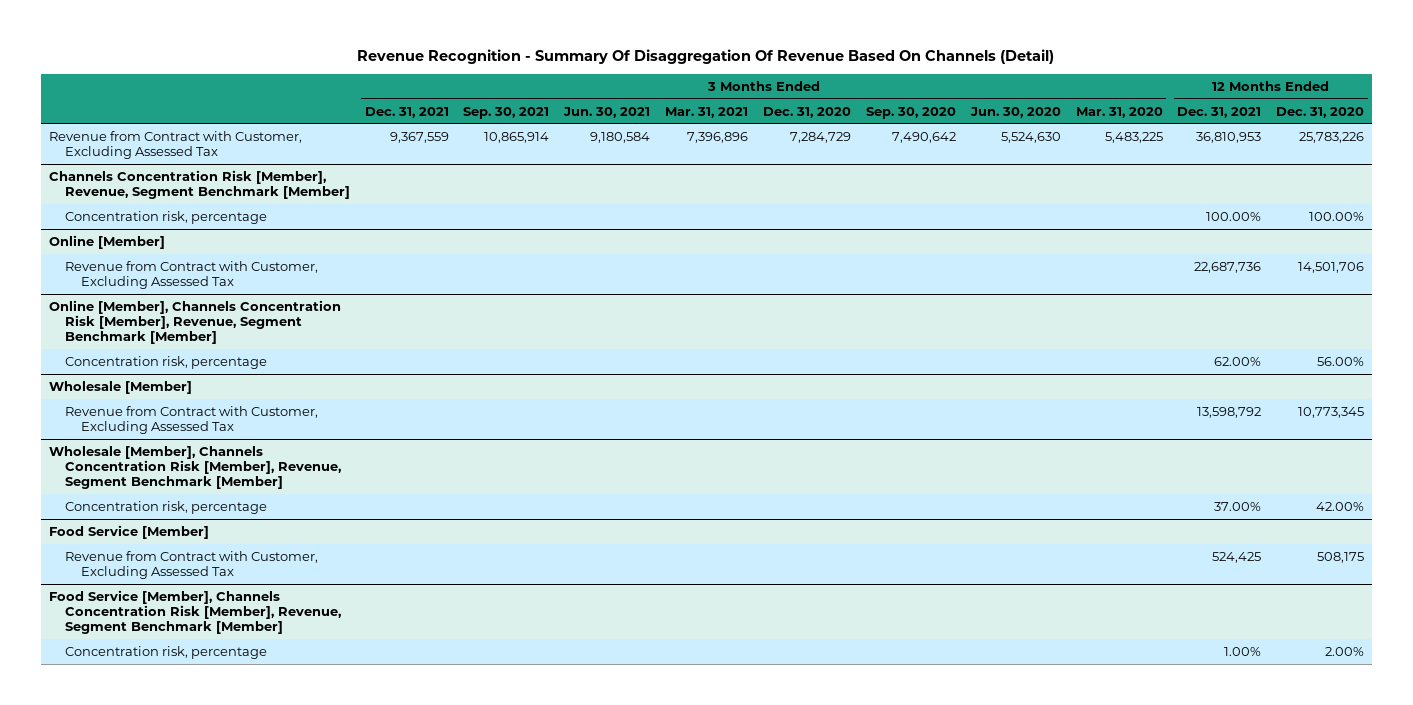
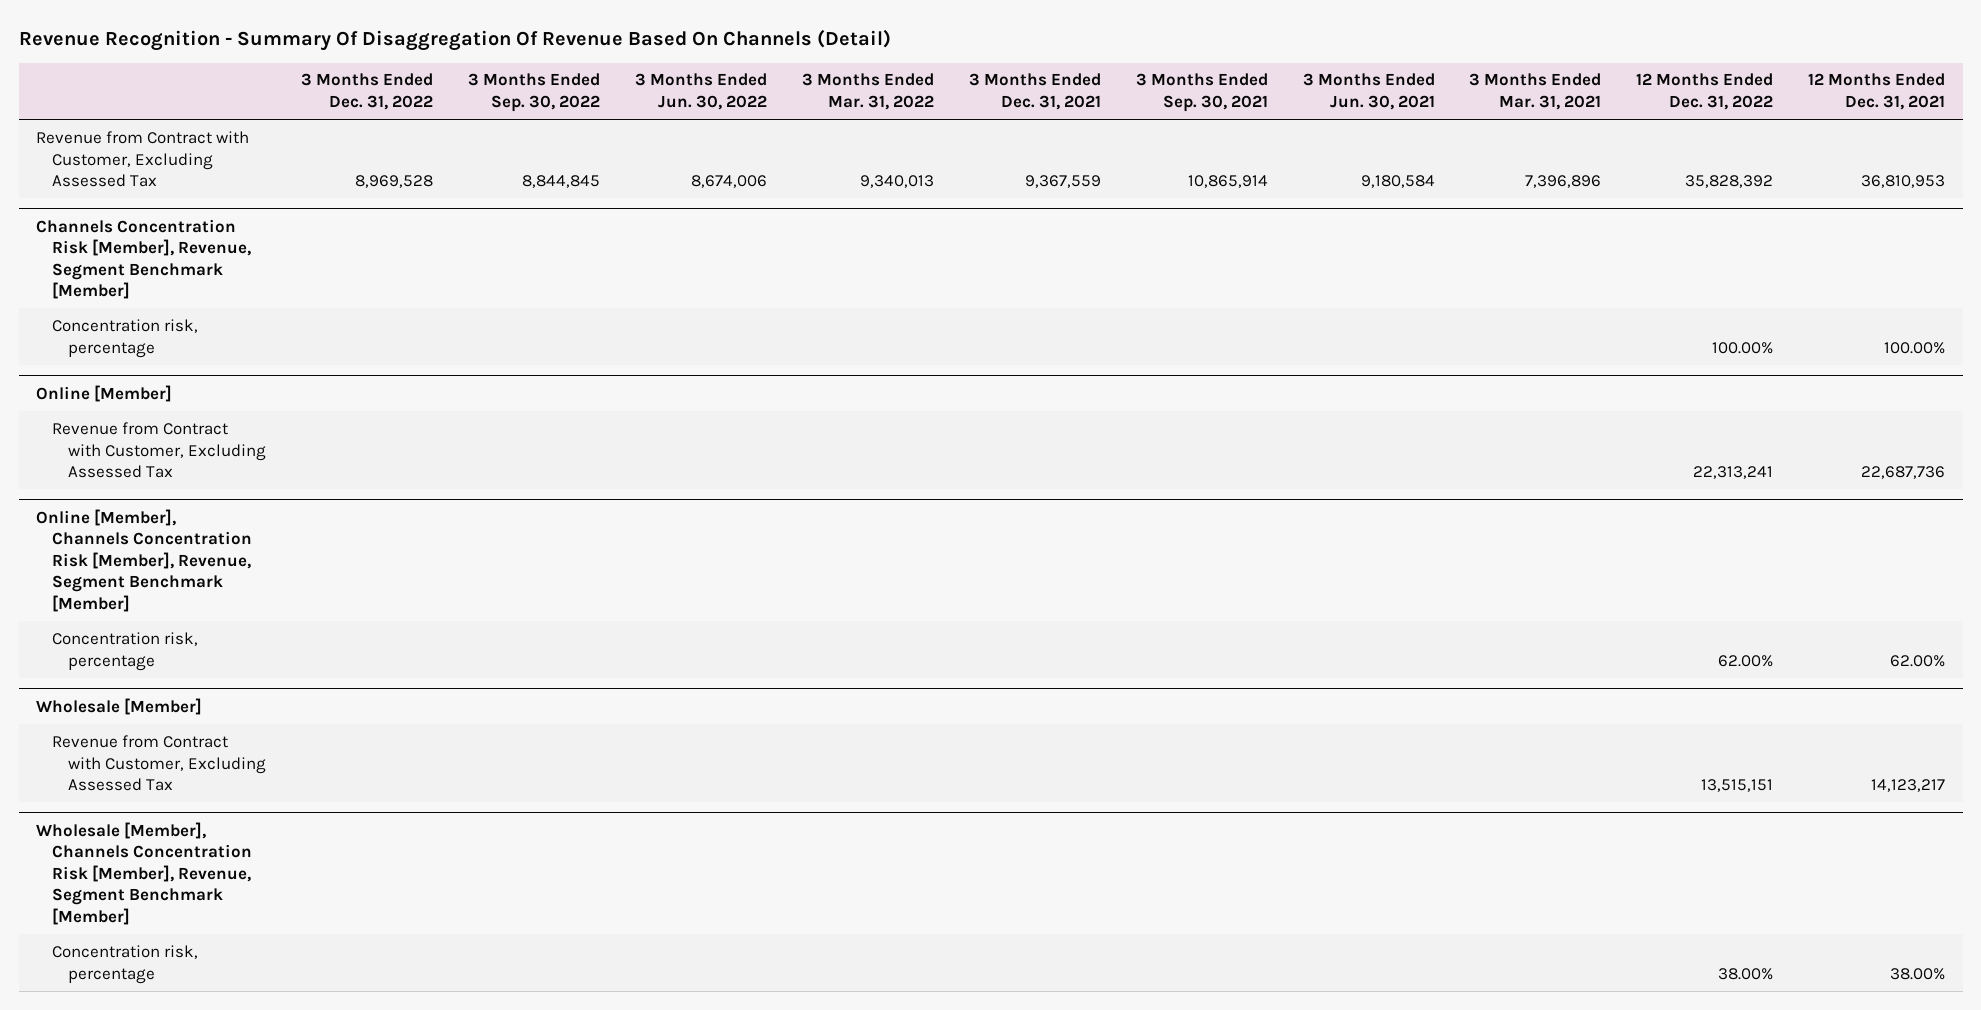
- | 3 Months Ended Dec. 31, 2021 | 3 Months Ended Sep. 30, 2021 | 3 Months Ended Jun. 30, 2021 | 3 Months Ended Mar. 31, 2021 | 3 Months Ended Dec. 31, 2020 | 3 Months Ended Sep. 30, 2020 | 3 Months Ended Jun. 30, 2020 | 3 Months Ended Mar. 31, 2020 | 12 Months Ended Dec. 31, 2021 | 12 Months Ended Dec. 31, 2020
+ | 3 Months Ended Dec. 31, 2022 | 3 Months Ended Sep. 30, 2022 | 3 Months Ended Jun. 30, 2022 | 3 Months Ended Mar. 31, 2022 | 3 Months Ended Dec. 31, 2021 | 3 Months Ended Sep. 30, 2021 | 3 Months Ended Jun. 30, 2021 | 3 Months Ended Mar. 31, 2021 | 12 Months Ended Dec. 31, 2022 | 12 Months Ended Dec. 31, 2021
@ Wholesale [Member]
- Revenue from Contract with Customer, Excluding Assessed Tax | | | | | | | | | 13,598,792 | 10,773,345
+ Revenue from Contract with Customer, Excluding Assessed Tax | | | | | | | | | 13,515,151 | 14,123,217
@ Wholesale [Member], Channels Concentration Risk [Member], Revenue, Segment Benchmark [Member]
- Concentration risk, percentage | | | | | | | | | 37.00% | 42.00%
- Food Service [Member]
- Revenue from Contract with Customer, Excluding Assessed Tax | | | | | | | | | 524,425 | 508,175
- Food Service [Member], Channels Concentration Risk [Member], Revenue, Segment Benchmark [Member]
- Concentration risk, percentage | | | | | | | | | 1.00% | 2.00%
@ Wholesale [Member], Channels Concentration Risk [Member], Revenue, Segment Benchmark [Member]
+ Concentration risk, percentage | | | | | | | | | 38.00% | 38.00%

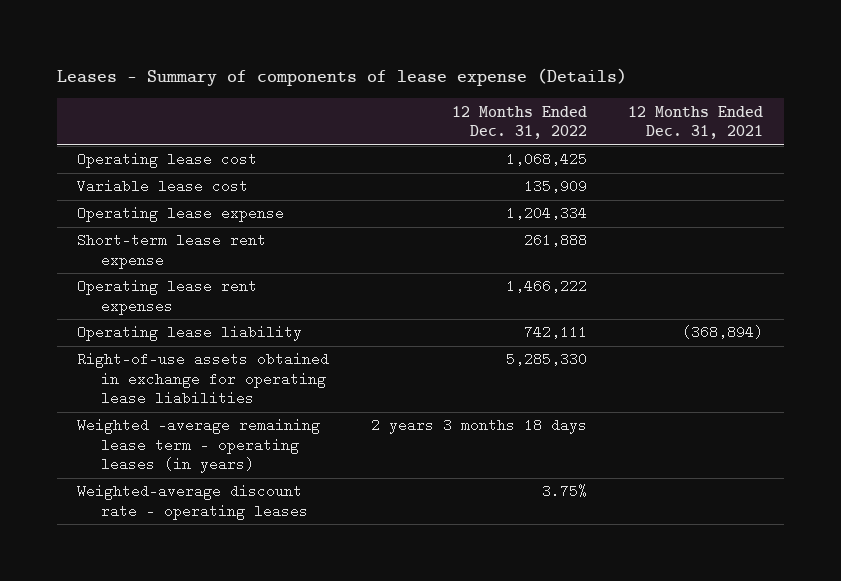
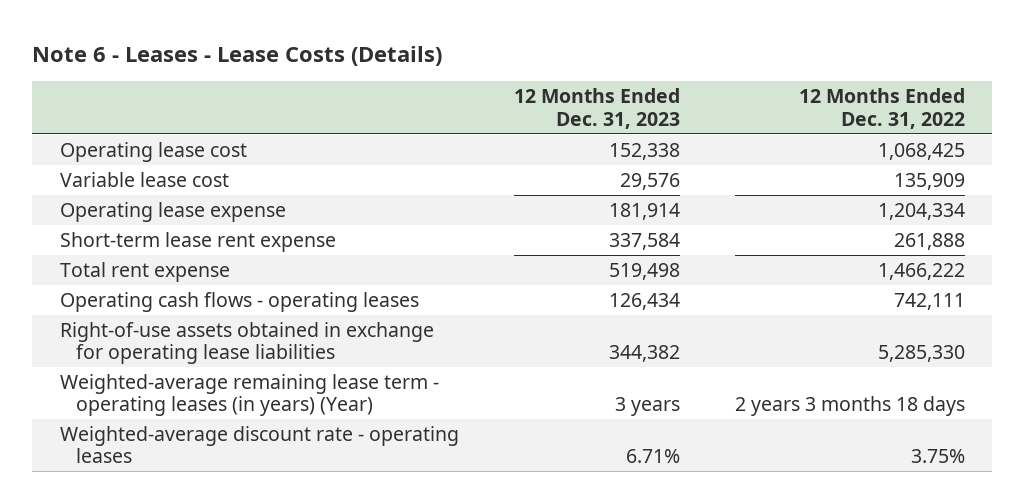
- Leases - Summary of components of lease expense (Details)
+ Note 6 - Leases - Lease Costs (Details)
- | 12 Months Ended Dec. 31, 2022 | 12 Months Ended Dec. 31, 2021
+ | 12 Months Ended Dec. 31, 2023 | 12 Months Ended Dec. 31, 2022
- Operating lease rent expenses | 1,466,222 |
- Operating lease liability | 742,111 | (368,894)
+ Total rent expense | 519,498 | 1,466,222
+ Operating cash flows - operating leases | 126,434 | 742,111
- Weighted -average remaining lease term - operating leases (in years) | 2 years 3 months 18 days |
+ Weighted-average remaining lease term - operating leases (in years) (Year) | 3 years | 2 years 3 months 18 days

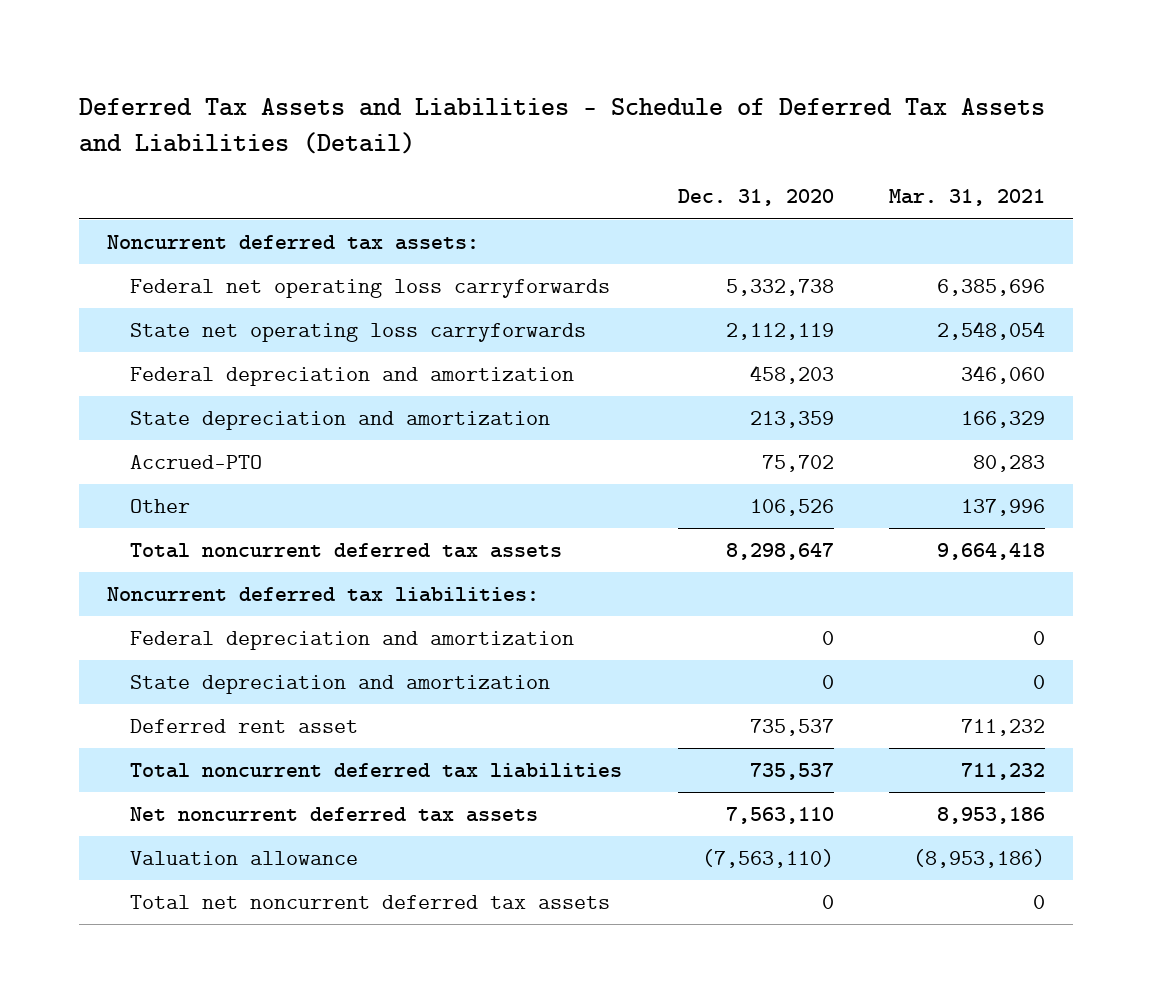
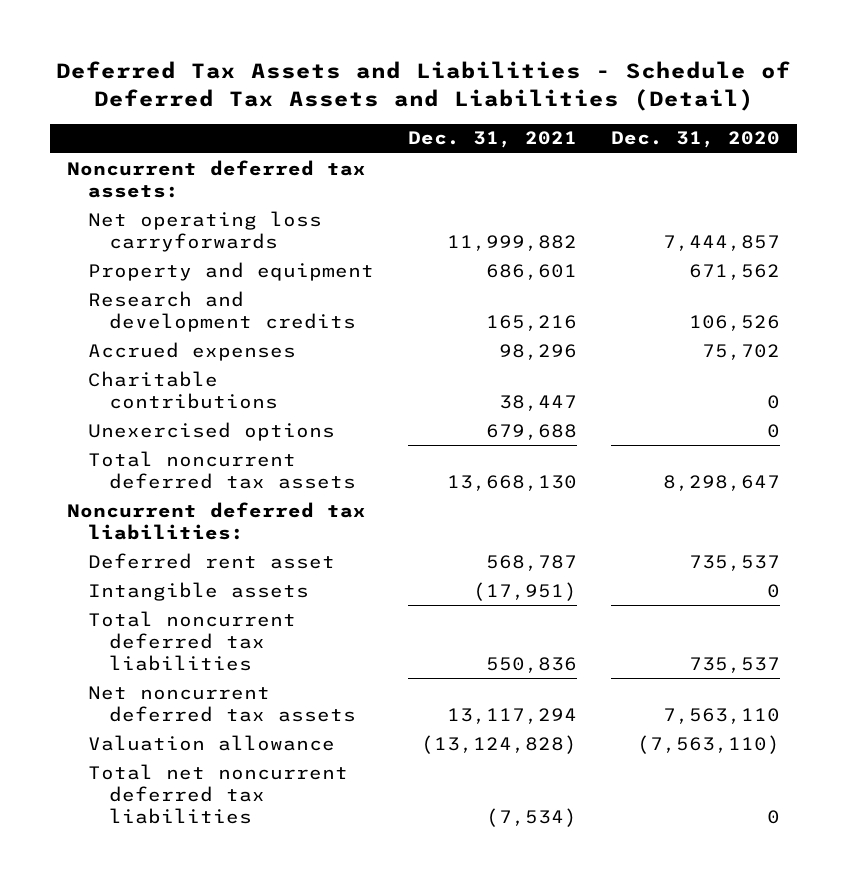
- | Dec. 31, 2020 | Mar. 31, 2021
+ | Dec. 31, 2021 | Dec. 31, 2020
- Federal net operating loss carryforwards | 5,332,738 | 6,385,696
- State net operating loss carryforwards | 2,112,119 | 2,548,054
- Federal depreciation and amortization | 458,203 | 346,060
- State depreciation and amortization | 213,359 | 166,329
- Accrued-PTO | 75,702 | 80,283
- Other | 106,526 | 137,996
+ Net operating loss carryforwards | 11,999,882 | 7,444,857
+ Property and equipment | 686,601 | 671,562
+ Research and development credits | 165,216 | 106,526
+ Accrued expenses | 98,296 | 75,702
+ Charitable contributions | 38,447 | 0
+ Unexercised options | 679,688 | 0
- Federal depreciation and amortization | 0 | 0
- State depreciation and amortization | 0 | 0
+ Intangible assets | (17,951) | 0
- Total net noncurrent deferred tax assets | 0 | 0
+ Total net noncurrent deferred tax liabilities | (7,534) | 0

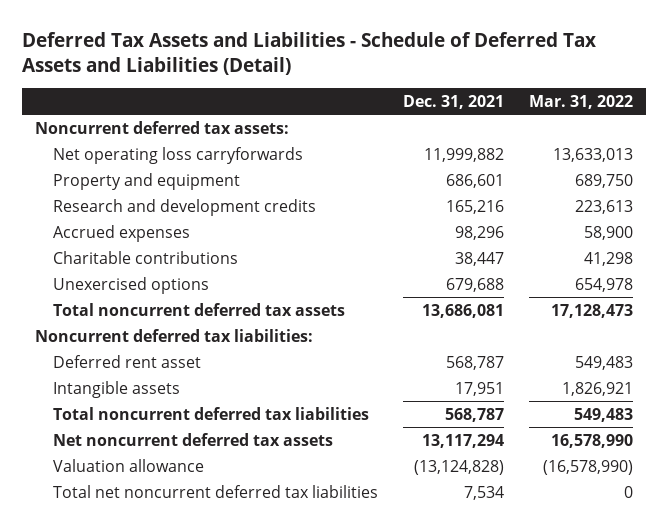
- | Dec. 31, 2021 | Dec. 31, 2020
+ | Dec. 31, 2021 | Mar. 31, 2022
- Total noncurrent deferred tax assets | 13,668,130 | 8,298,647
+ Total noncurrent deferred tax assets | 13,686,081 | 17,128,473
- Intangible assets | (17,951) | 0
- Total noncurrent deferred tax liabilities | 550,836 | 735,537
+ Intangible assets | 17,951 | 1,826,921
+ Total noncurrent deferred tax liabilities | 568,787 | 549,483
- Total net noncurrent deferred tax liabilities | (7,534) | 0
+ Total net noncurrent deferred tax liabilities | 7,534 | 0

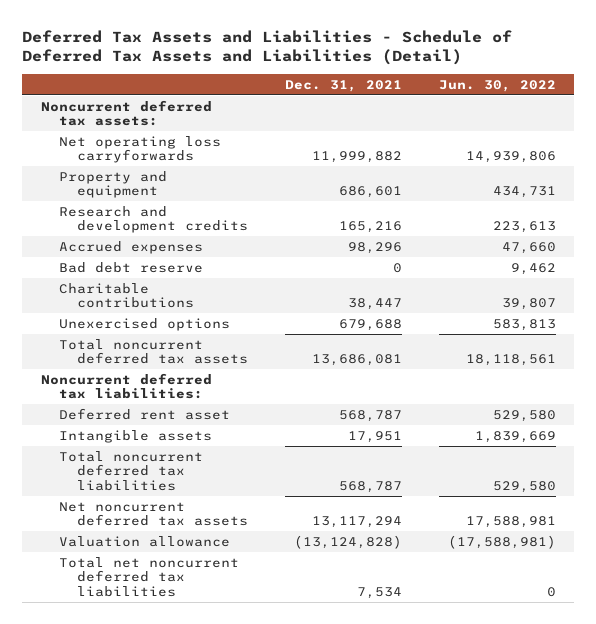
- | Dec. 31, 2021 | Mar. 31, 2022
+ | Dec. 31, 2021 | Jun. 30, 2022
+ Bad debt reserve | 0 | 9,462

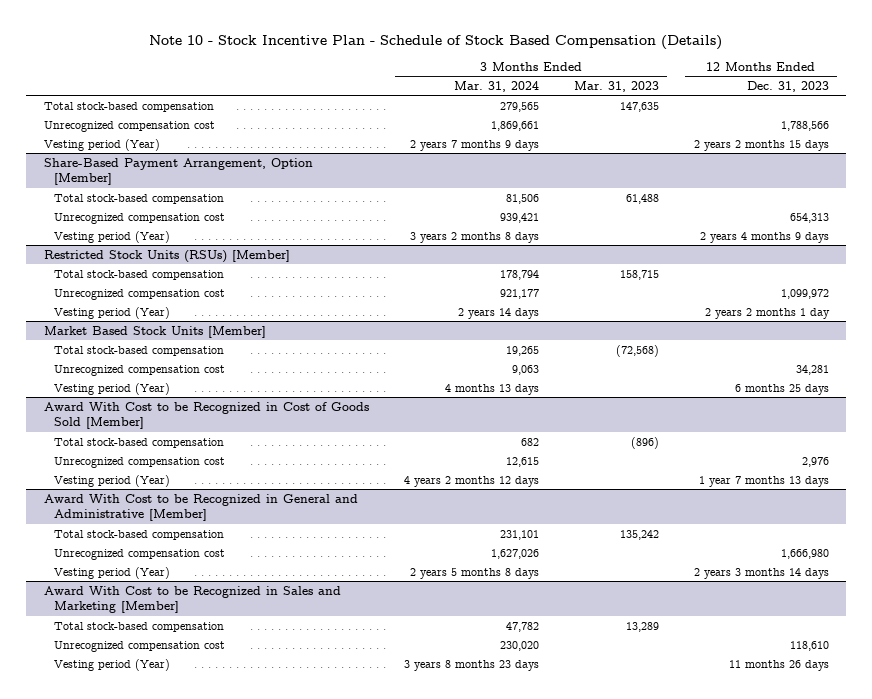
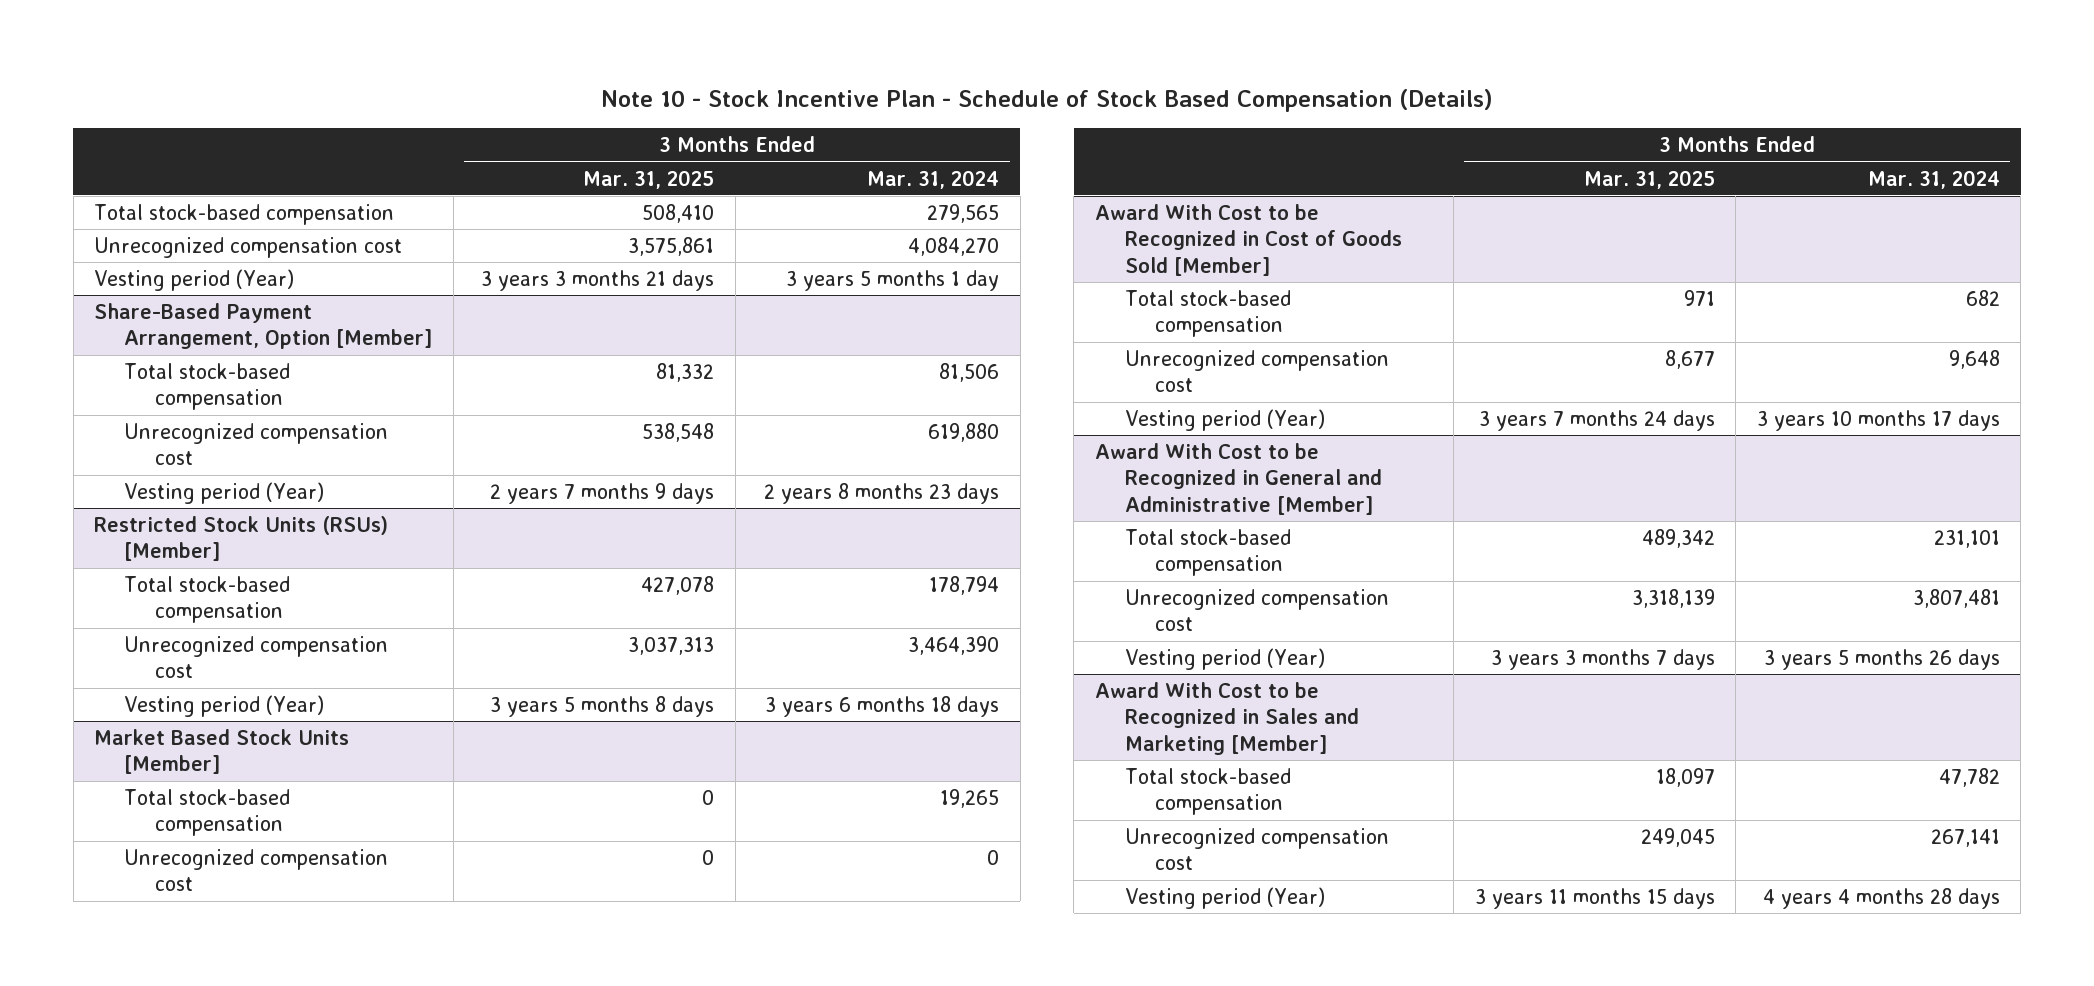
- | 3 Months Ended Mar. 31, 2024 | 3 Months Ended Mar. 31, 2023 | 12 Months Ended Dec. 31, 2023
+ | 3 Months Ended Mar. 31, 2025 | 3 Months Ended Mar. 31, 2024
- Unrecognized compensation cost | 1,869,661 | | 1,788,566
- Vesting period (Year) | 2 years 7 months 9 days | | 2 years 2 months 15 days
+ Unrecognized compensation cost | 3,575,861 | 4,084,270
+ Vesting period (Year) | 3 years 3 months 21 days | 3 years 5 months 1 day
@ Share-Based Payment Arrangement, Option [Member]
- Unrecognized compensation cost | 939,421 | | 654,313
- Vesting period (Year) | 3 years 2 months 8 days | | 2 years 4 months 9 days
+ Unrecognized compensation cost | 538,548 | 619,880
+ Vesting period (Year) | 2 years 7 months 9 days | 2 years 8 months 23 days
@ Restricted Stock Units (RSUs) [Member]
- Unrecognized compensation cost | 921,177 | | 1,099,972
- Vesting period (Year) | 2 years 14 days | | 2 years 2 months 1 day
+ Unrecognized compensation cost | 3,037,313 | 3,464,390
+ Vesting period (Year) | 3 years 5 months 8 days | 3 years 6 months 18 days
@ Market Based Stock Units [Member]
- Unrecognized compensation cost | 9,063 | | 34,281
- Vesting period (Year) | 4 months 13 days | | 6 months 25 days
+ Unrecognized compensation cost | 0 | 0
@ Award With Cost to be Recognized in Cost of Goods Sold [Member]
- Unrecognized compensation cost | 12,615 | | 2,976
- Vesting period (Year) | 4 years 2 months 12 days | | 1 year 7 months 13 days
+ Unrecognized compensation cost | 8,677 | 9,648
+ Vesting period (Year) | 3 years 7 months 24 days | 3 years 10 months 17 days
@ Award With Cost to be Recognized in General and Administrative [Member]
- Unrecognized compensation cost | 1,627,026 | | 1,666,980
- Vesting period (Year) | 2 years 5 months 8 days | | 2 years 3 months 14 days
+ Unrecognized compensation cost | 3,318,139 | 3,807,481
+ Vesting period (Year) | 3 years 3 months 7 days | 3 years 5 months 26 days
@ Award With Cost to be Recognized in Sales and Marketing [Member]
- Unrecognized compensation cost | 230,020 | | 118,610
- Vesting period (Year) | 3 years 8 months 23 days | | 11 months 26 days
+ Unrecognized compensation cost | 249,045 | 267,141
+ Vesting period (Year) | 3 years 11 months 15 days | 4 years 4 months 28 days

